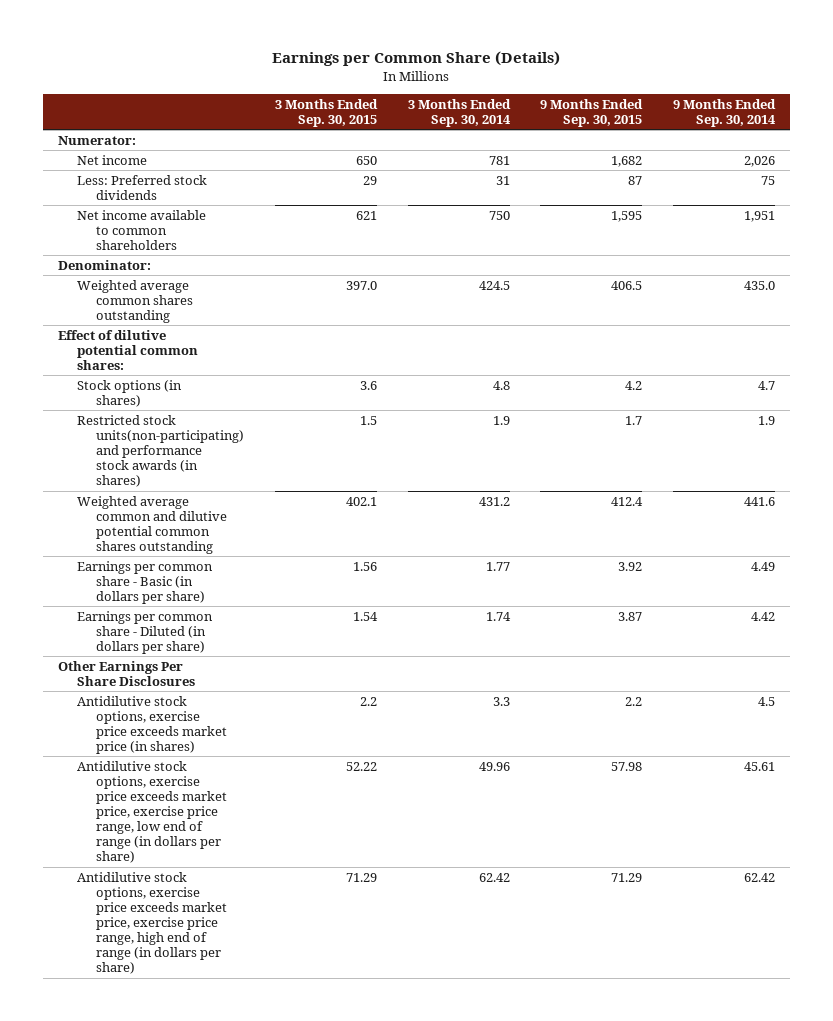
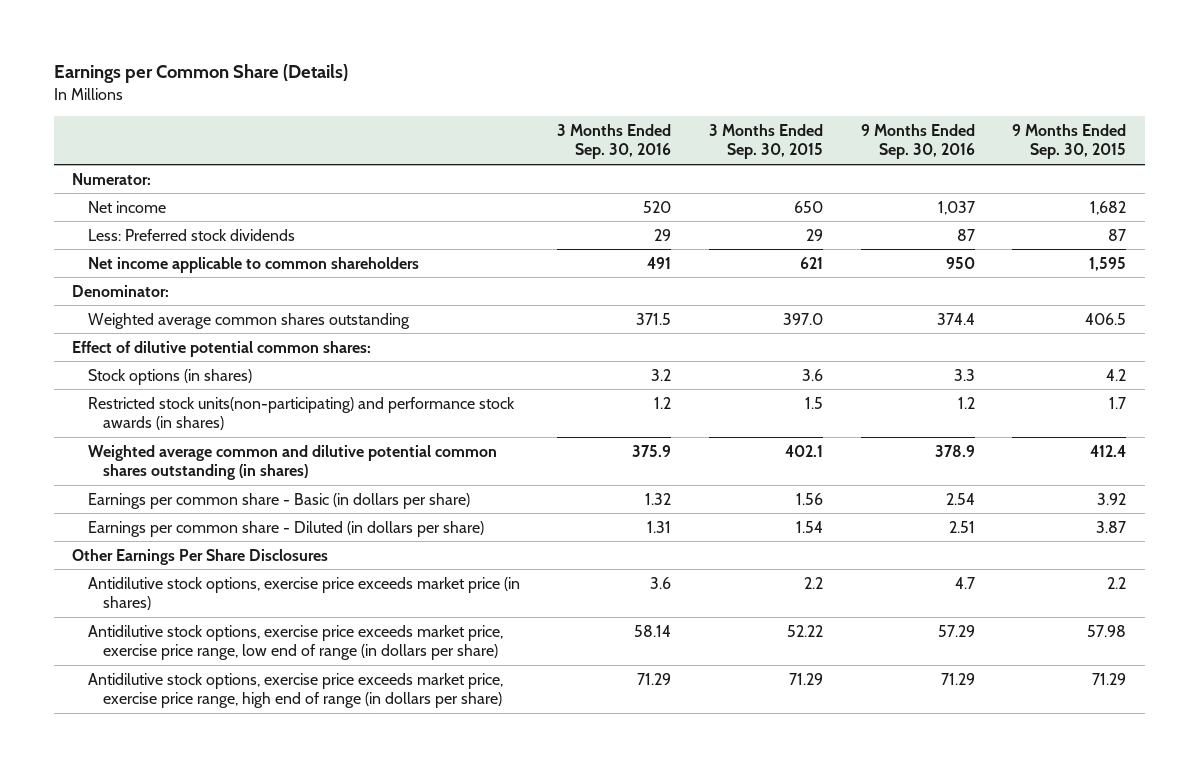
- | 3 Months Ended Sep. 30, 2015 | 3 Months Ended Sep. 30, 2014 | 9 Months Ended Sep. 30, 2015 | 9 Months Ended Sep. 30, 2014
+ | 3 Months Ended Sep. 30, 2016 | 3 Months Ended Sep. 30, 2015 | 9 Months Ended Sep. 30, 2016 | 9 Months Ended Sep. 30, 2015
- Net income available to common shareholders | 621 | 750 | 1,595 | 1,951
+ Net income applicable to common shareholders | 491 | 621 | 950 | 1,595
- Weighted average common and dilutive potential common shares outstanding | 402.1 | 431.2 | 412.4 | 441.6
+ Weighted average common and dilutive potential common shares outstanding (in shares) | 375.9 | 402.1 | 378.9 | 412.4

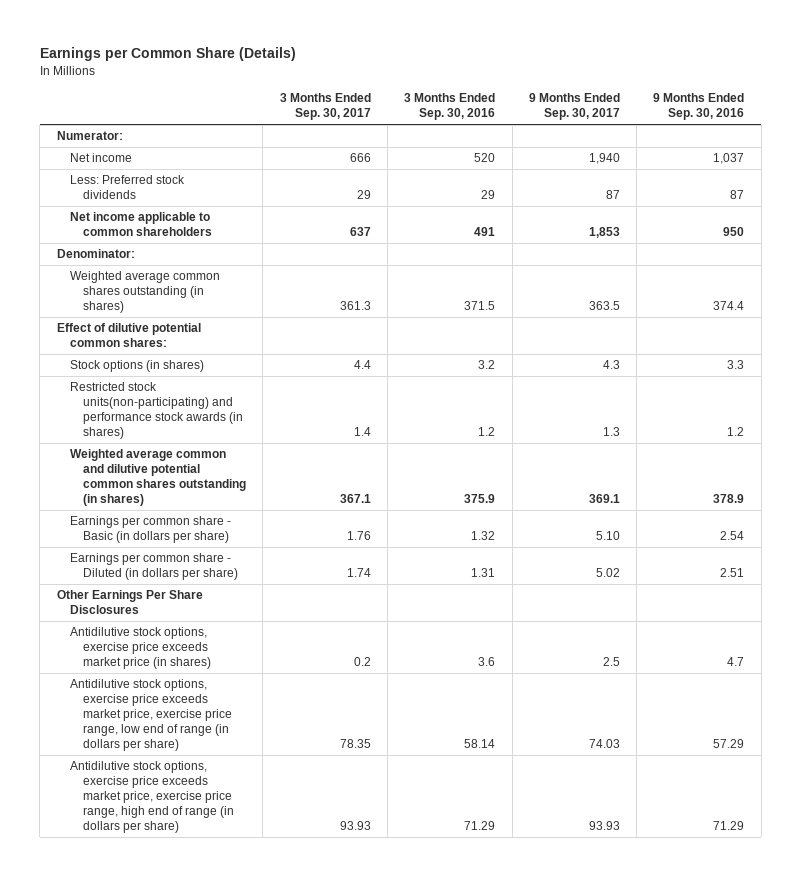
- | 3 Months Ended Sep. 30, 2016 | 3 Months Ended Sep. 30, 2015 | 9 Months Ended Sep. 30, 2016 | 9 Months Ended Sep. 30, 2015
+ | 3 Months Ended Sep. 30, 2017 | 3 Months Ended Sep. 30, 2016 | 9 Months Ended Sep. 30, 2017 | 9 Months Ended Sep. 30, 2016
- Weighted average common shares outstanding | 371.5 | 397.0 | 374.4 | 406.5
+ Weighted average common shares outstanding (in shares) | 361.3 | 371.5 | 363.5 | 374.4

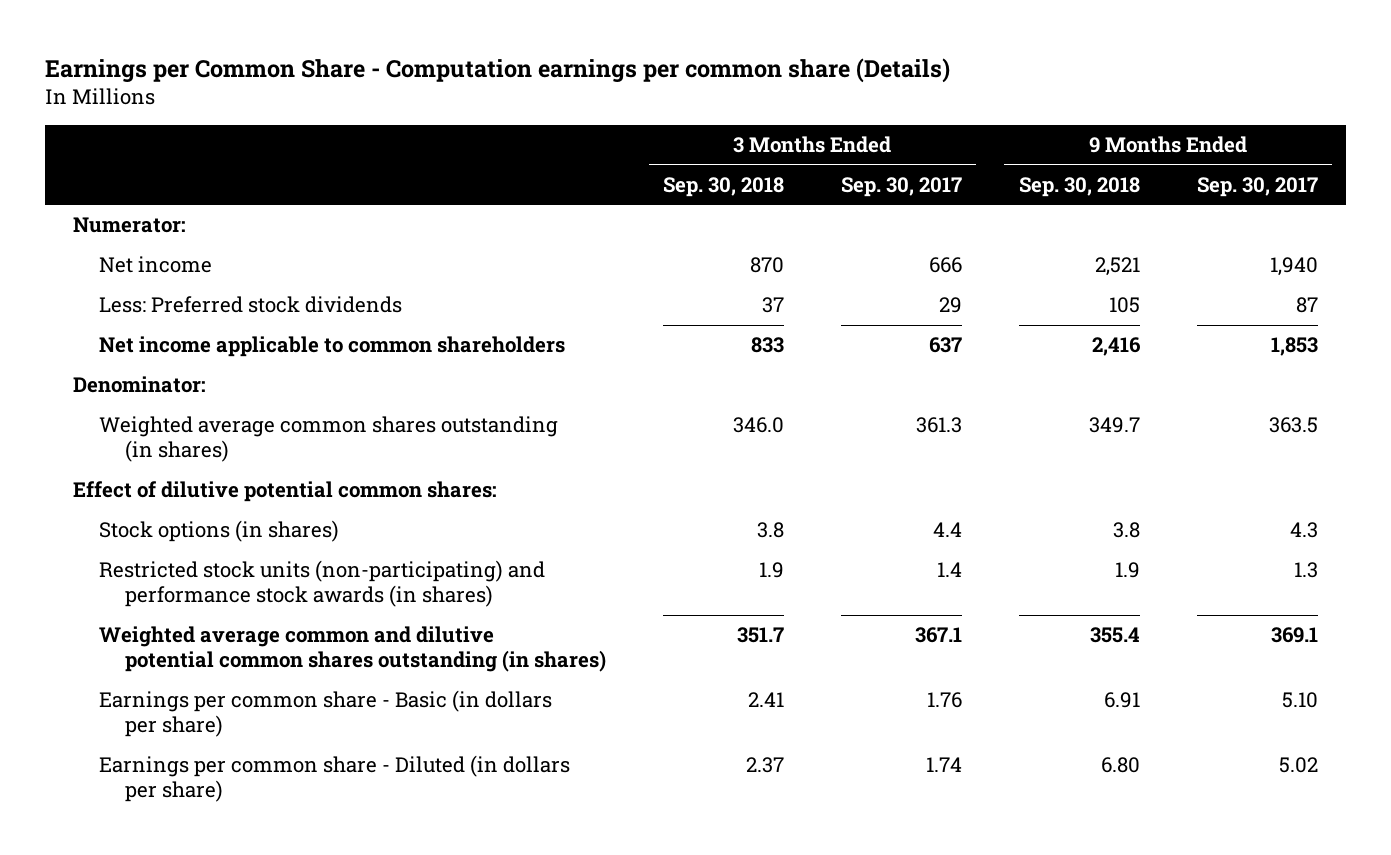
- Earnings per Common Share (Details)
+ Earnings per Common Share - Computation earnings per common share (Details)
- | 3 Months Ended Sep. 30, 2017 | 3 Months Ended Sep. 30, 2016 | 9 Months Ended Sep. 30, 2017 | 9 Months Ended Sep. 30, 2016
+ | 3 Months Ended Sep. 30, 2018 | 3 Months Ended Sep. 30, 2017 | 9 Months Ended Sep. 30, 2018 | 9 Months Ended Sep. 30, 2017
- Restricted stock units(non-participating) and performance stock awards (in shares) | 1.4 | 1.2 | 1.3 | 1.2
+ Restricted stock units (non-participating) and performance stock awards (in shares) | 1.9 | 1.4 | 1.9 | 1.3
- Other Earnings Per Share Disclosures
- Antidilutive stock options, exercise price exceeds market price (in shares) | 0.2 | 3.6 | 2.5 | 4.7
- Antidilutive stock options, exercise price exceeds market price, exercise price range, low end of range (in dollars per share) | 78.35 | 58.14 | 74.03 | 57.29
- Antidilutive stock options, exercise price exceeds market price, exercise price range, high end of range (in dollars per share) | 93.93 | 71.29 | 93.93 | 71.29

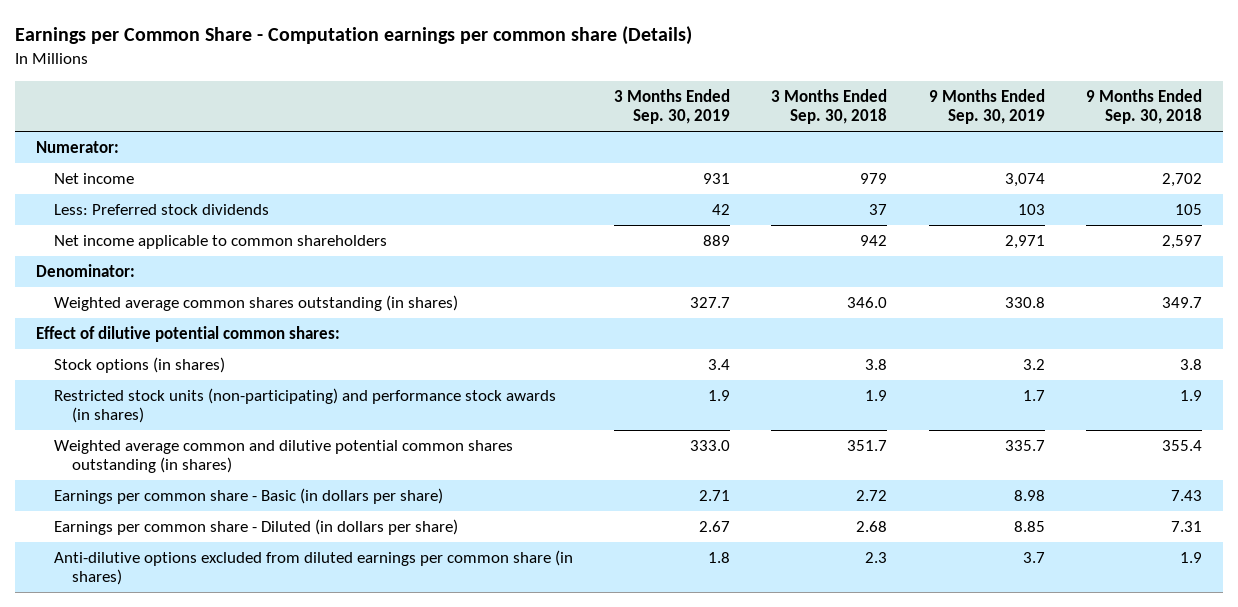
- | 3 Months Ended Sep. 30, 2018 | 3 Months Ended Sep. 30, 2017 | 9 Months Ended Sep. 30, 2018 | 9 Months Ended Sep. 30, 2017
+ | 3 Months Ended Sep. 30, 2019 | 3 Months Ended Sep. 30, 2018 | 9 Months Ended Sep. 30, 2019 | 9 Months Ended Sep. 30, 2018
- Net income | 870 | 666 | 2,521 | 1,940
+ Net income | 931 | 979 | 3,074 | 2,702
- Net income applicable to common shareholders | 833 | 637 | 2,416 | 1,853
+ Net income applicable to common shareholders | 889 | 942 | 2,971 | 2,597
- Earnings per common share - Basic (in dollars per share) | 2.41 | 1.76 | 6.91 | 5.10
- Earnings per common share - Diluted (in dollars per share) | 2.37 | 1.74 | 6.80 | 5.02
+ Earnings per common share - Basic (in dollars per share) | 2.71 | 2.72 | 8.98 | 7.43
+ Earnings per common share - Diluted (in dollars per share) | 2.67 | 2.68 | 8.85 | 7.31
+ Anti-dilutive options excluded from diluted earnings per common share (in shares) | 1.8 | 2.3 | 3.7 | 1.9

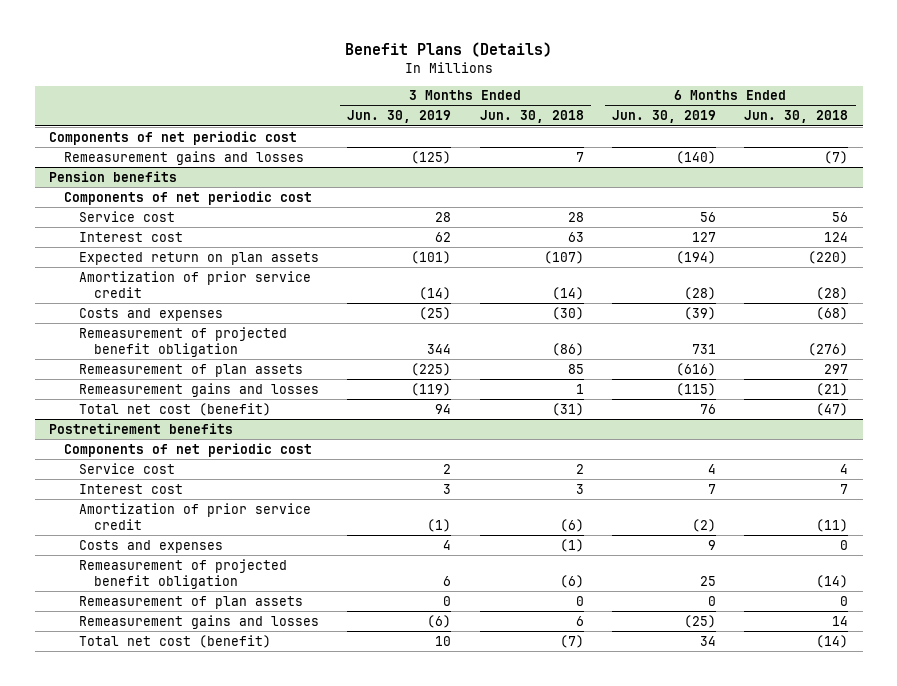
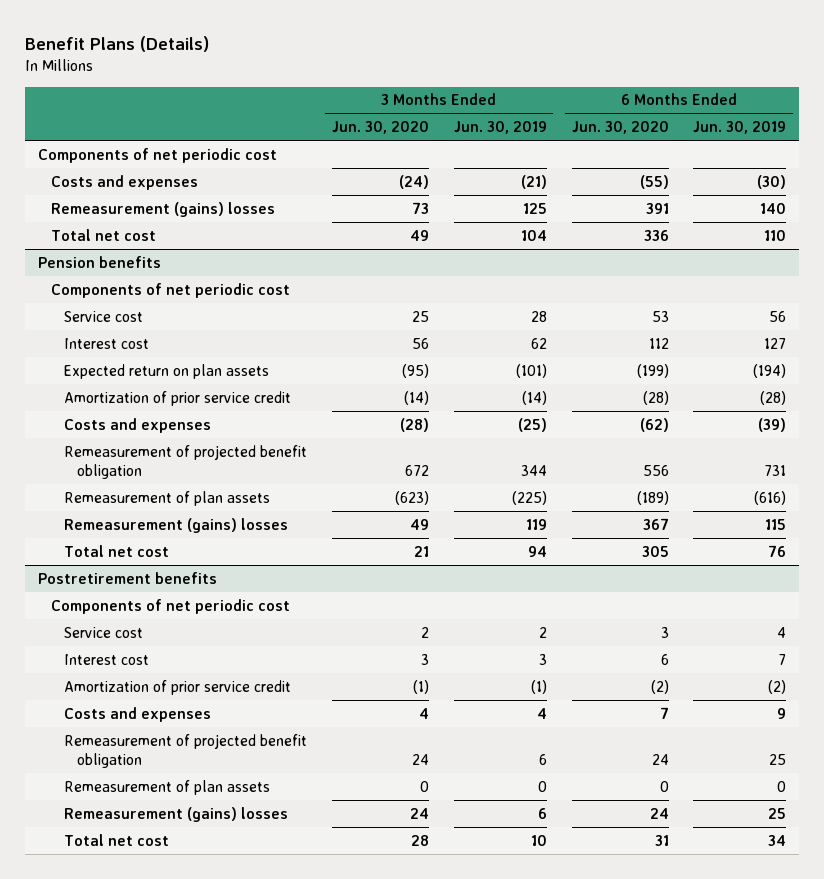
- | 3 Months Ended Jun. 30, 2019 | 3 Months Ended Jun. 30, 2018 | 6 Months Ended Jun. 30, 2019 | 6 Months Ended Jun. 30, 2018
+ | 3 Months Ended Jun. 30, 2020 | 3 Months Ended Jun. 30, 2019 | 6 Months Ended Jun. 30, 2020 | 6 Months Ended Jun. 30, 2019
- Remeasurement gains and losses | (125) | 7 | (140) | (7)
+ Costs and expenses | (24) | (21) | (55) | (30)
+ Remeasurement (gains) losses | 73 | 125 | 391 | 140
+ Total net cost | 49 | 104 | 336 | 110
@ Pension benefits
- Remeasurement gains and losses | (119) | 1 | (115) | (21)
- Total net cost (benefit) | 94 | (31) | 76 | (47)
+ Remeasurement (gains) losses | 49 | 119 | 367 | 115
+ Total net cost | 21 | 94 | 305 | 76
@ Postretirement benefits
- Remeasurement gains and losses | (6) | 6 | (25) | 14
- Total net cost (benefit) | 10 | (7) | 34 | (14)
+ Remeasurement (gains) losses | 24 | 6 | 24 | 25
+ Total net cost | 28 | 10 | 31 | 34

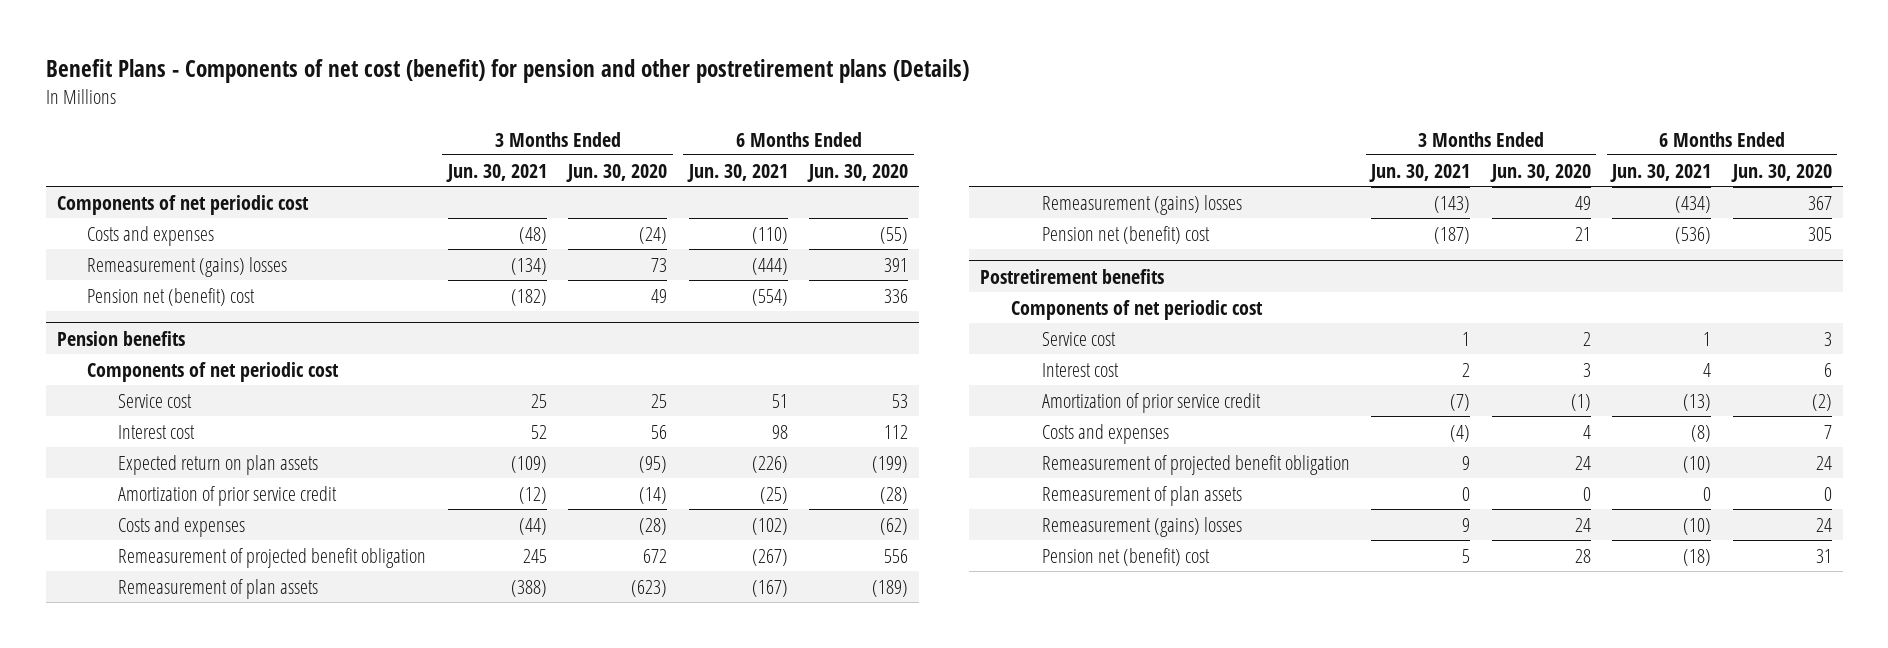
- Benefit Plans (Details)
+ Benefit Plans - Components of net cost (benefit) for pension and other postretirement plans (Details)
- | 3 Months Ended Jun. 30, 2020 | 3 Months Ended Jun. 30, 2019 | 6 Months Ended Jun. 30, 2020 | 6 Months Ended Jun. 30, 2019
+ | 3 Months Ended Jun. 30, 2021 | 3 Months Ended Jun. 30, 2020 | 6 Months Ended Jun. 30, 2021 | 6 Months Ended Jun. 30, 2020
- Total net cost | 49 | 104 | 336 | 110
+ Pension net (benefit) cost | (182) | 49 | (554) | 336
@ Pension benefits
- Total net cost | 21 | 94 | 305 | 76
+ Pension net (benefit) cost | (187) | 21 | (536) | 305
@ Postretirement benefits
- Total net cost | 28 | 10 | 31 | 34
+ Pension net (benefit) cost | 5 | 28 | (18) | 31

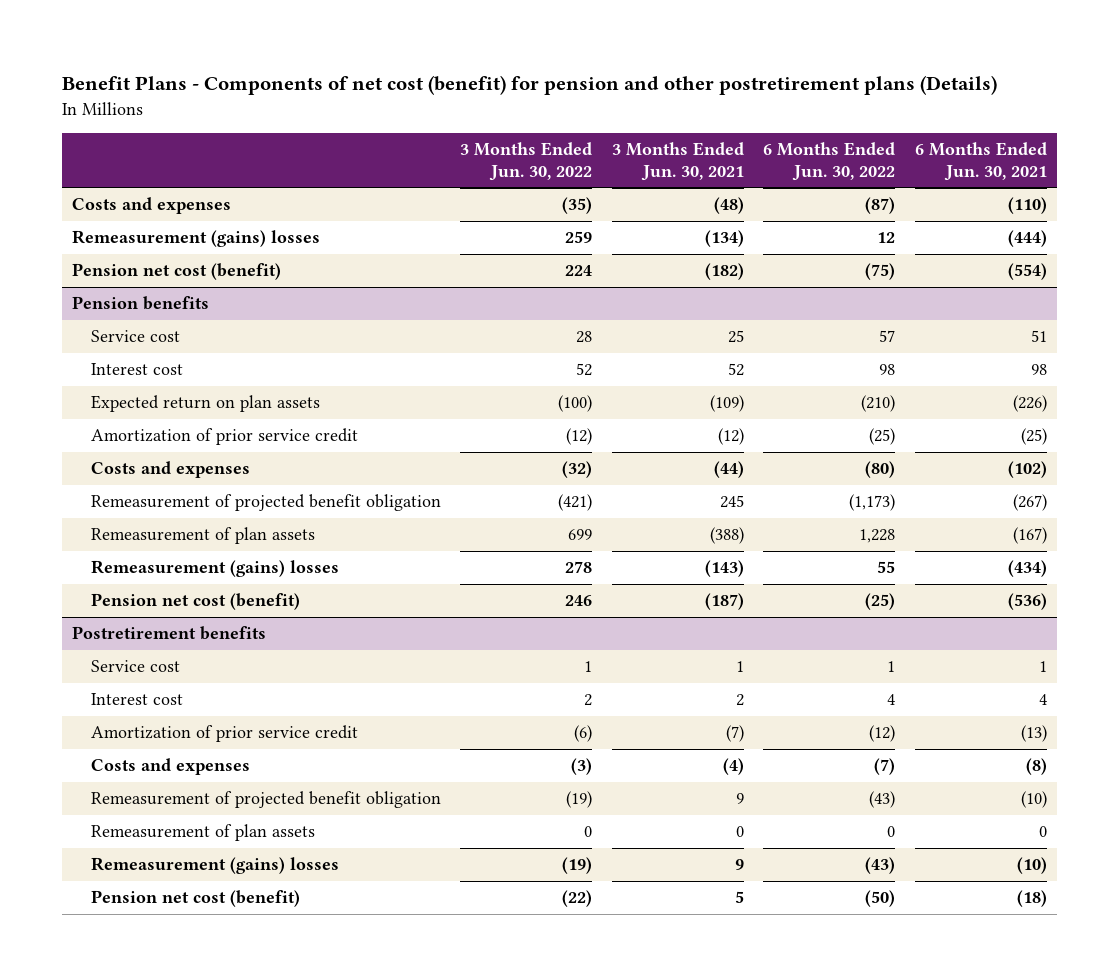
- | 3 Months Ended Jun. 30, 2021 | 3 Months Ended Jun. 30, 2020 | 6 Months Ended Jun. 30, 2021 | 6 Months Ended Jun. 30, 2020
+ | 3 Months Ended Jun. 30, 2022 | 3 Months Ended Jun. 30, 2021 | 6 Months Ended Jun. 30, 2022 | 6 Months Ended Jun. 30, 2021
- Components of net periodic cost
- Pension net (benefit) cost | (182) | 49 | (554) | 336
+ Pension net cost (benefit) | 224 | (182) | (75) | (554)
@ Pension benefits
- Components of net periodic cost
- Pension net (benefit) cost | (187) | 21 | (536) | 305
+ Pension net cost (benefit) | 246 | (187) | (25) | (536)
@ Postretirement benefits
- Components of net periodic cost
- Pension net (benefit) cost | 5 | 28 | (18) | 31
+ Pension net cost (benefit) | (22) | 5 | (50) | (18)

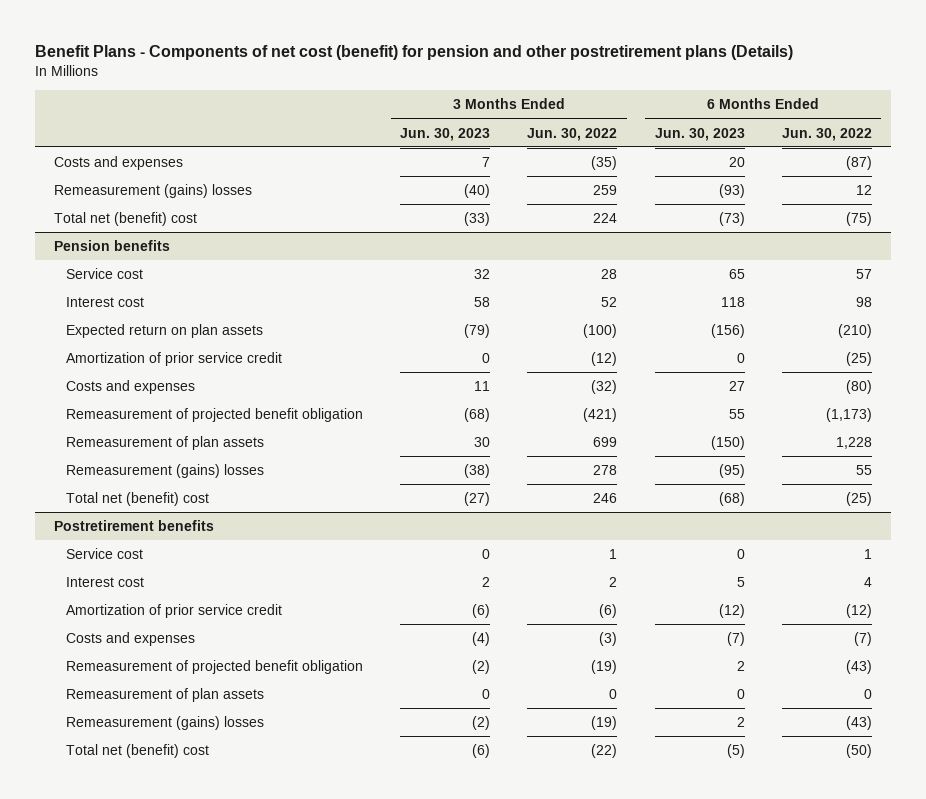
- | 3 Months Ended Jun. 30, 2022 | 3 Months Ended Jun. 30, 2021 | 6 Months Ended Jun. 30, 2022 | 6 Months Ended Jun. 30, 2021
+ | 3 Months Ended Jun. 30, 2023 | 3 Months Ended Jun. 30, 2022 | 6 Months Ended Jun. 30, 2023 | 6 Months Ended Jun. 30, 2022
- Pension net cost (benefit) | 224 | (182) | (75) | (554)
+ Total net (benefit) cost | (33) | 224 | (73) | (75)
@ Pension benefits
- Pension net cost (benefit) | 246 | (187) | (25) | (536)
+ Total net (benefit) cost | (27) | 246 | (68) | (25)
@ Postretirement benefits
- Pension net cost (benefit) | (22) | 5 | (50) | (18)
+ Total net (benefit) cost | (6) | (22) | (5) | (50)

